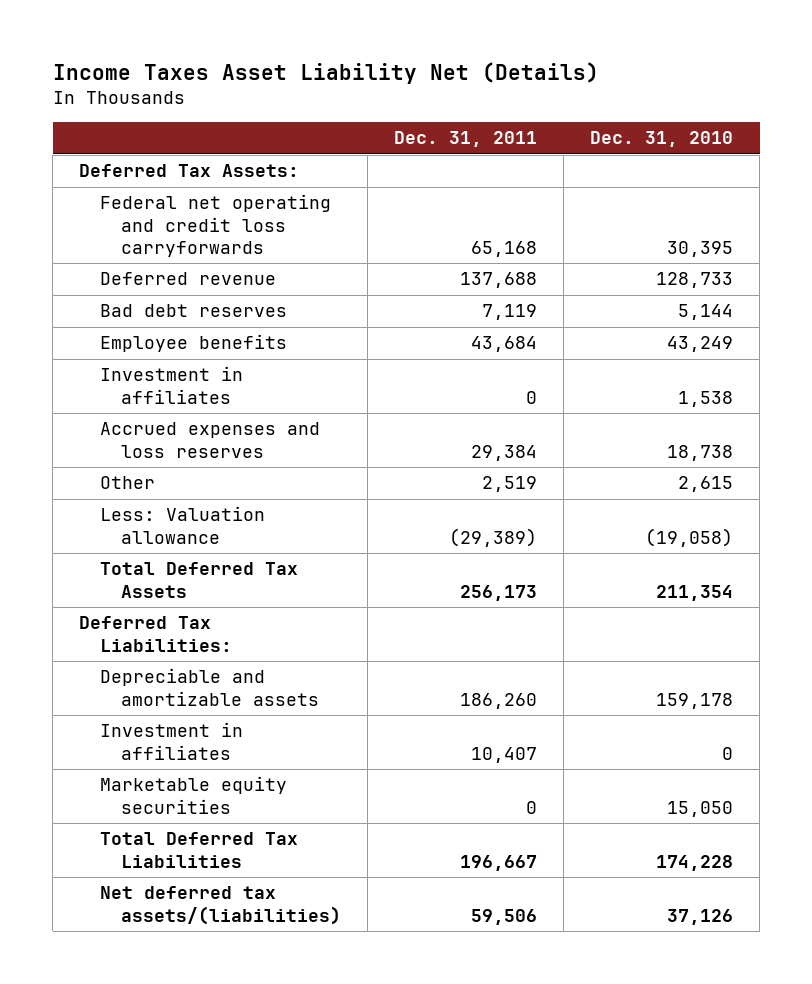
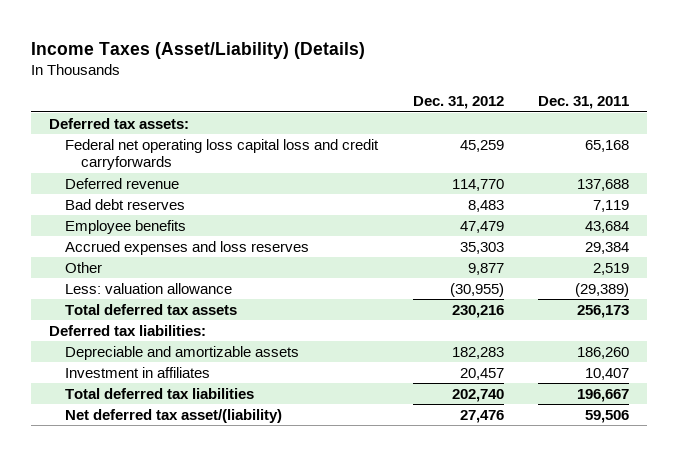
- Income Taxes Asset Liability Net (Details)
+ Income Taxes (Asset/Liability) (Details)
- | Dec. 31, 2011 | Dec. 31, 2010
+ | Dec. 31, 2012 | Dec. 31, 2011
- Deferred Tax Assets:
- Federal net operating and credit loss carryforwards | 65,168 | 30,395
+ Deferred tax assets:
+ Federal net operating loss capital loss and credit carryforwards | 45,259 | 65,168
- Investment in affiliates | 0 | 1,538
- Less: Valuation allowance | (29,389) | (19,058)
- Total Deferred Tax Assets | 256,173 | 211,354
- Deferred Tax Liabilities:
+ Less: valuation allowance | (30,955) | (29,389)
+ Total deferred tax assets | 230,216 | 256,173
+ Deferred tax liabilities:
- Marketable equity securities | 0 | 15,050
- Total Deferred Tax Liabilities | 196,667 | 174,228
- Net deferred tax assets/(liabilities) | 59,506 | 37,126
+ Total deferred tax liabilities | 202,740 | 196,667
+ Net deferred tax asset/(liability) | 27,476 | 59,506

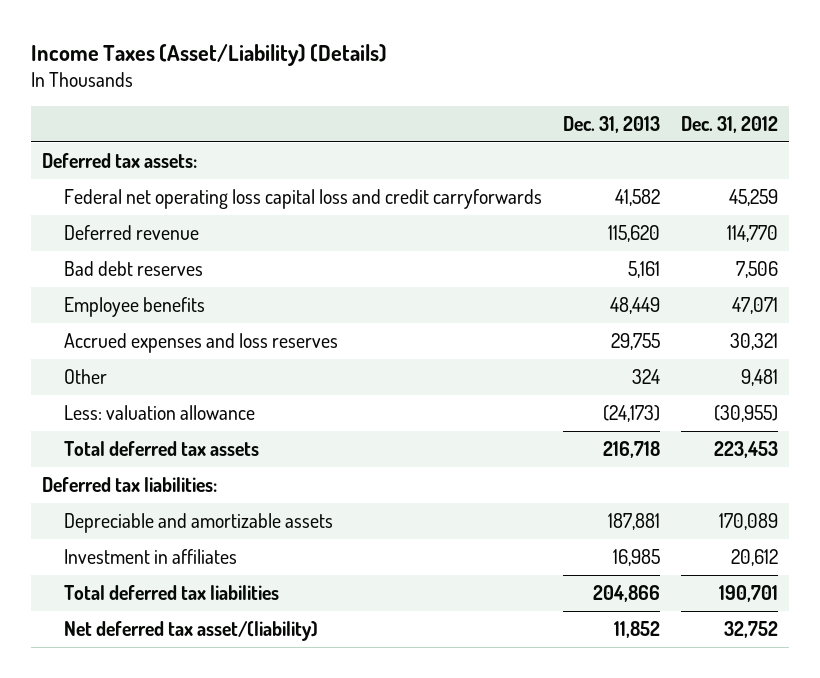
- | Dec. 31, 2012 | Dec. 31, 2011
+ | Dec. 31, 2013 | Dec. 31, 2012
- Bad debt reserves | 8,483 | 7,119
- Employee benefits | 47,479 | 43,684
- Accrued expenses and loss reserves | 35,303 | 29,384
- Other | 9,877 | 2,519
+ Bad debt reserves | 5,161 | 7,506
+ Employee benefits | 48,449 | 47,071
+ Accrued expenses and loss reserves | 29,755 | 30,321
+ Other | 324 | 9,481
- Total deferred tax assets | 230,216 | 256,173
+ Total deferred tax assets | 216,718 | 223,453
- Depreciable and amortizable assets | 182,283 | 186,260
- Investment in affiliates | 20,457 | 10,407
- Total deferred tax liabilities | 202,740 | 196,667
- Net deferred tax asset/(liability) | 27,476 | 59,506
+ Depreciable and amortizable assets | 187,881 | 170,089
+ Investment in affiliates | 16,985 | 20,612
+ Total deferred tax liabilities | 204,866 | 190,701
+ Net deferred tax asset/(liability) | 11,852 | 32,752

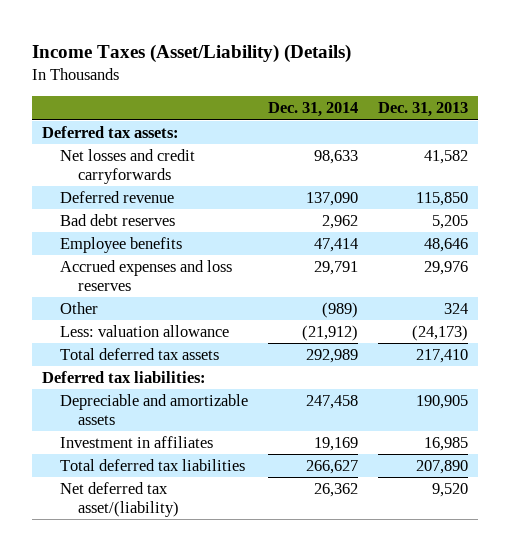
- | Dec. 31, 2013 | Dec. 31, 2012
+ | Dec. 31, 2014 | Dec. 31, 2013
- Federal net operating loss capital loss and credit carryforwards | 41,582 | 45,259
- Deferred revenue | 115,620 | 114,770
- Bad debt reserves | 5,161 | 7,506
- Employee benefits | 48,449 | 47,071
- Accrued expenses and loss reserves | 29,755 | 30,321
+ Net losses and credit carryforwards | 98,633 | 41,582
+ Deferred revenue | 137,090 | 115,850
+ Bad debt reserves | 2,962 | 5,205
+ Employee benefits | 47,414 | 48,646
+ Accrued expenses and loss reserves | 29,791 | 29,976
- Total deferred tax assets | 216,718 | 223,453
+ Total deferred tax assets | 292,989 | 217,410
- Depreciable and amortizable assets | 187,881 | 170,089
+ Depreciable and amortizable assets | 247,458 | 190,905
- Total deferred tax liabilities | 204,866 | 190,701
- Net deferred tax asset/(liability) | 11,852 | 32,752
+ Total deferred tax liabilities | 266,627 | 207,890
+ Net deferred tax asset/(liability) | 26,362 | 9,520

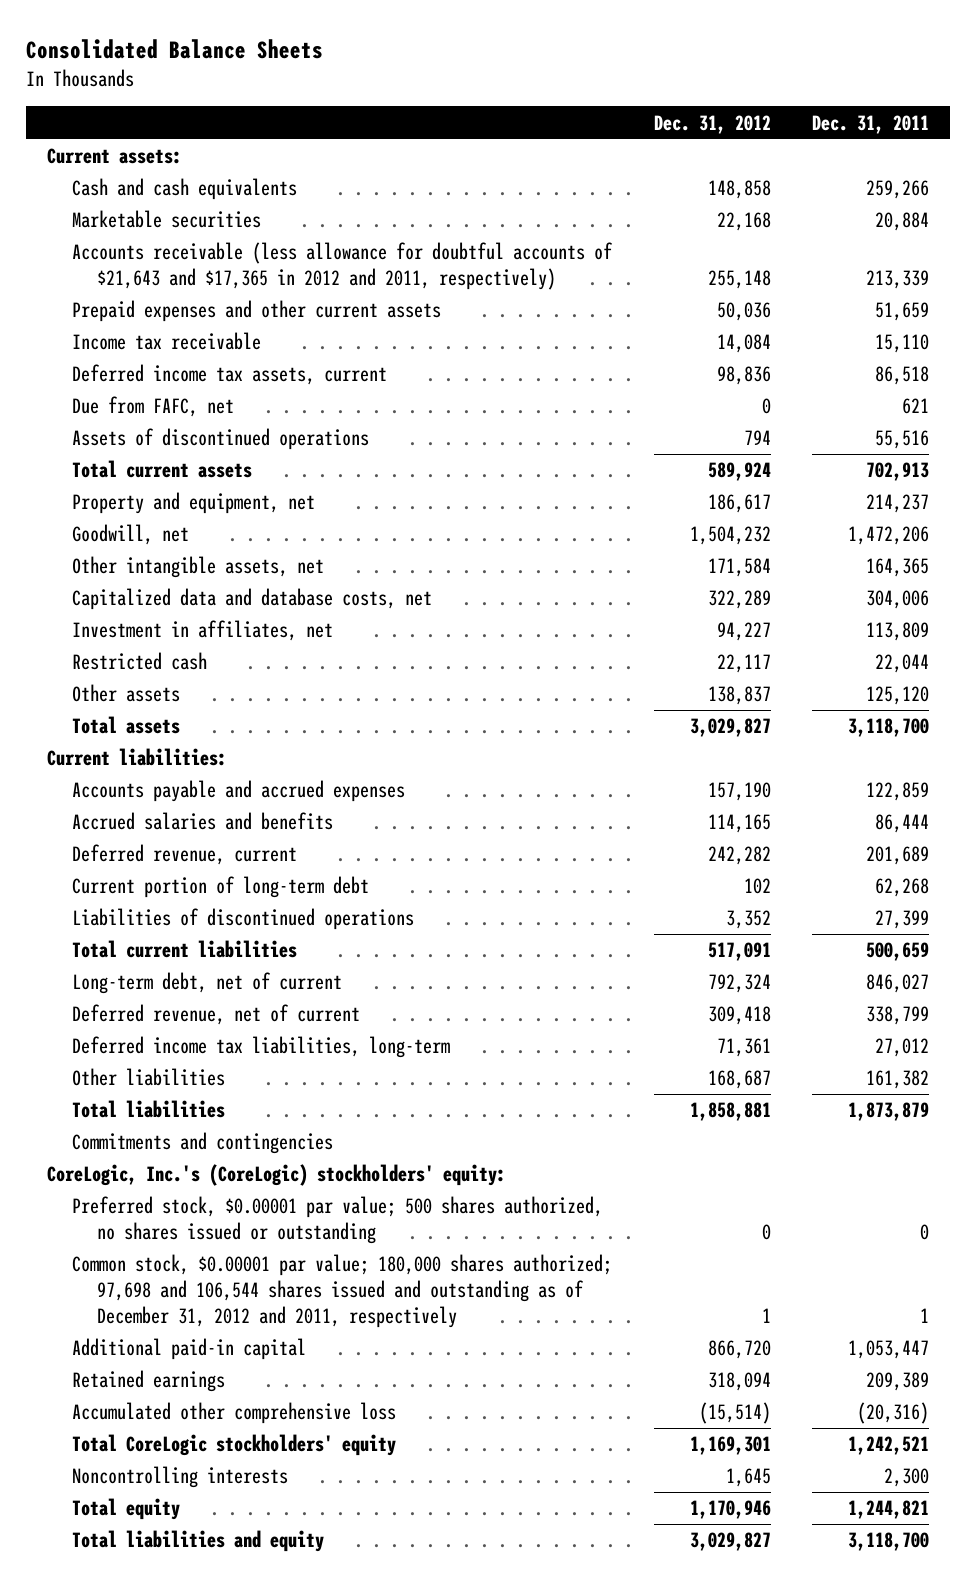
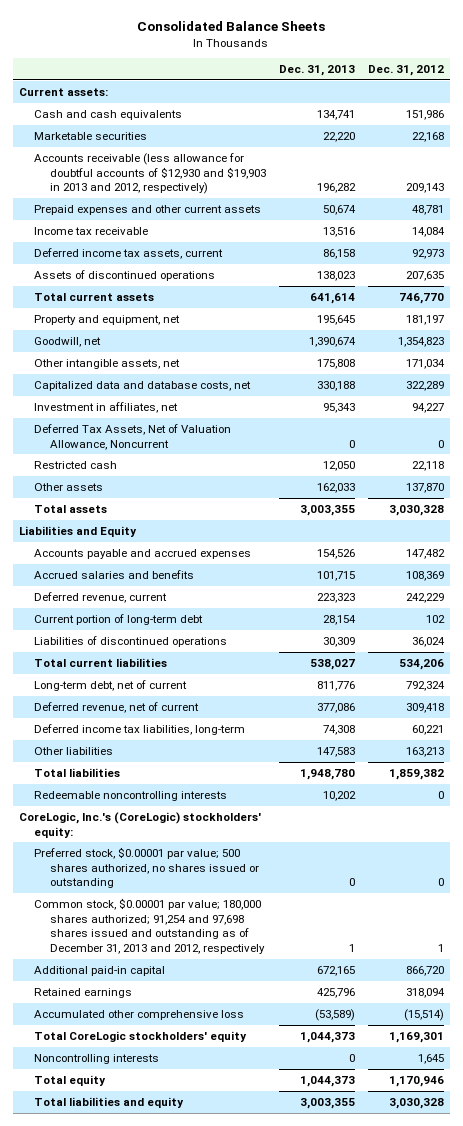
- | Dec. 31, 2012 | Dec. 31, 2011
+ | Dec. 31, 2013 | Dec. 31, 2012
- Cash and cash equivalents | 148,858 | 259,266
+ Cash and cash equivalents | 134,741 | 151,986
- Accounts receivable (less allowance for doubtful accounts of $21,643 and $17,365 in 2012 and 2011, respectively) | 255,148 | 213,339
- Prepaid expenses and other current assets | 50,036 | 51,659
+ Accounts receivable (less allowance for doubtful accounts of $12,930 and $19,903 in 2013 and 2012, respectively) | 196,282 | 209,143
+ Prepaid expenses and other current assets | 50,674 | 48,781
- Deferred income tax assets, current | 98,836 | 86,518
- Due from FAFC, net | 0 | 621
- Assets of discontinued operations | 794 | 55,516
- Total current assets | 589,924 | 702,913
- Property and equipment, net | 186,617 | 214,237
- Goodwill, net | 1,504,232 | 1,472,206
- Other intangible assets, net | 171,584 | 164,365
+ Deferred income tax assets, current | 86,158 | 92,973
+ Assets of discontinued operations | 138,023 | 207,635
+ Total current assets | 641,614 | 746,770
+ Property and equipment, net | 195,645 | 181,197
+ Goodwill, net | 1,390,674 | 1,354,823
+ Other intangible assets, net | 175,808 | 171,034
- Restricted cash | 22,117 | 22,044
- Other assets | 138,837 | 125,120
- Total assets | 3,029,827 | 3,118,700
- Current liabilities:
- Accounts payable and accrued expenses | 157,190 | 122,859
- Accrued salaries and benefits | 114,165 | 86,444
- Deferred revenue, current | 242,282 | 201,689
+ Deferred Tax Assets, Net of Valuation Allowance, Noncurrent | 0 | 0
+ Restricted cash | 12,050 | 22,118
+ Other assets | 162,033 | 137,870
+ Total assets | 3,003,355 | 3,030,328
+ Liabilities and Equity
+ Accounts payable and accrued expenses | 154,526 | 147,482
+ Accrued salaries and benefits | 101,715 | 108,369
+ Deferred revenue, current | 223,323 | 242,229
- Liabilities of discontinued operations | 3,352 | 27,399
- Total current liabilities | 517,091 | 500,659
+ Liabilities of discontinued operations | 30,309 | 36,024
+ Total current liabilities | 538,027 | 534,206
- Deferred income tax liabilities, long-term | 71,361 | 27,012
- Other liabilities | 168,687 | 161,382
- Total liabilities | 1,858,881 | 1,873,879
- Commitments and contingencies
+ Deferred income tax liabilities, long-term | 74,308 | 60,221
+ Other liabilities | 147,583 | 163,213
+ Total liabilities | 1,948,780 | 1,859,382
+ Redeemable noncontrolling interests | 10,202 | 0
- Common stock, $0.00001 par value; 180,000 shares authorized; 97,698 and 106,544 shares issued and outstanding as of December 31, 2012 and 2011, respectively | 1 | 1
+ Common stock, $0.00001 par value; 180,000 shares authorized; 91,254 and 97,698 shares issued and outstanding as of December 31, 2013 and 2012, respectively | 1 | 1
- Total liabilities and equity | 3,029,827 | 3,118,700
+ Total liabilities and equity | 3,003,355 | 3,030,328

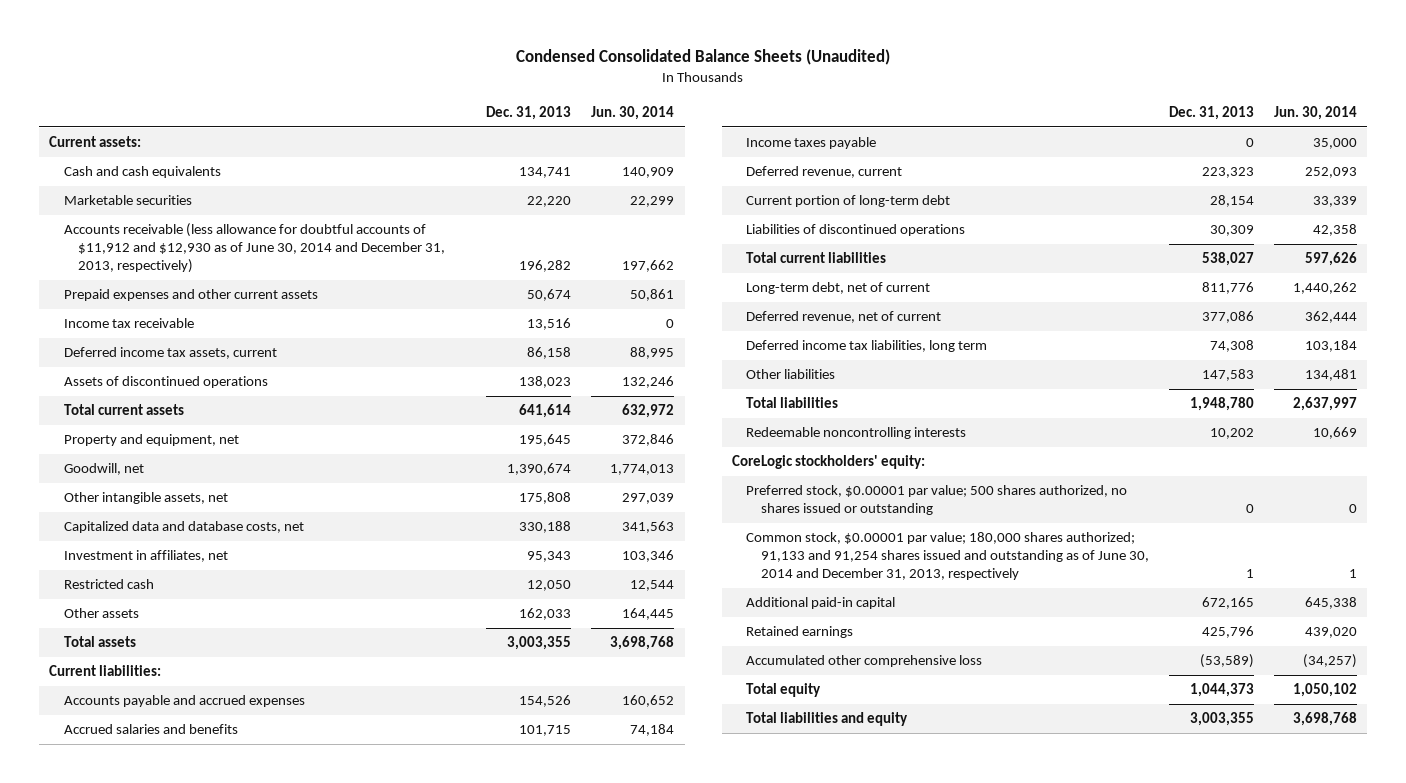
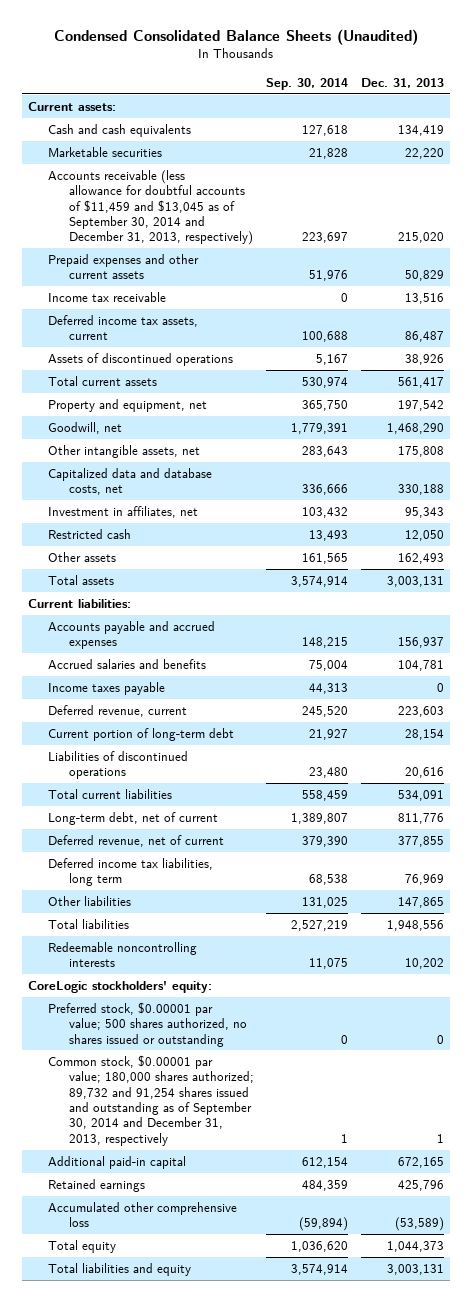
- | Dec. 31, 2013 | Jun. 30, 2014
+ | Sep. 30, 2014 | Dec. 31, 2013
- Cash and cash equivalents | 134,741 | 140,909
+ Cash and cash equivalents | 127,618 | 134,419
- Accounts receivable (less allowance for doubtful accounts of $11,912 and $12,930 as of June 30, 2014 and December 31, 2013, respectively) | 196,282 | 197,662
- Prepaid expenses and other current assets | 50,674 | 50,861
+ Accounts receivable (less allowance for doubtful accounts of $11,459 and $13,045 as of September 30, 2014 and December 31, 2013, respectively) | 223,697 | 215,020
+ Prepaid expenses and other current assets | 51,976 | 50,829
- Deferred income tax assets, current | 86,158 | 88,995
- Assets of discontinued operations | 138,023 | 132,246
- Total current assets | 641,614 | 632,972
- Property and equipment, net | 195,645 | 372,846
- Goodwill, net | 1,390,674 | 1,774,013
+ Deferred income tax assets, current | 100,688 | 86,487
+ Assets of discontinued operations | 5,167 | 38,926
+ Total current assets | 530,974 | 561,417
+ Property and equipment, net | 365,750 | 197,542
+ Goodwill, net | 1,779,391 | 1,468,290
- Other assets | 162,033 | 164,445
- Total assets | 3,003,355 | 3,698,768
+ Other assets | 161,565 | 162,493
+ Total assets | 3,574,914 | 3,003,131
- Accounts payable and accrued expenses | 154,526 | 160,652
- Accrued salaries and benefits | 101,715 | 74,184
+ Accounts payable and accrued expenses | 148,215 | 156,937
+ Accrued salaries and benefits | 75,004 | 104,781
- Deferred revenue, current | 223,323 | 252,093
+ Deferred revenue, current | 245,520 | 223,603
- Liabilities of discontinued operations | 30,309 | 42,358
- Total current liabilities | 538,027 | 597,626
+ Liabilities of discontinued operations | 23,480 | 20,616
+ Total current liabilities | 558,459 | 534,091
- Deferred revenue, net of current | 377,086 | 362,444
- Deferred income tax liabilities, long term | 74,308 | 103,184
- Other liabilities | 147,583 | 134,481
- Total liabilities | 1,948,780 | 2,637,997
+ Deferred revenue, net of current | 379,390 | 377,855
+ Deferred income tax liabilities, long term | 68,538 | 76,969
+ Other liabilities | 131,025 | 147,865
+ Total liabilities | 2,527,219 | 1,948,556
- Common stock, $0.00001 par value; 180,000 shares authorized; 91,133 and 91,254 shares issued and outstanding as of June 30, 2014 and December 31, 2013, respectively | 1 | 1
+ Common stock, $0.00001 par value; 180,000 shares authorized; 89,732 and 91,254 shares issued and outstanding as of September 30, 2014 and December 31, 2013, respectively | 1 | 1
- Total liabilities and equity | 3,003,355 | 3,698,768
+ Total liabilities and equity | 3,574,914 | 3,003,131

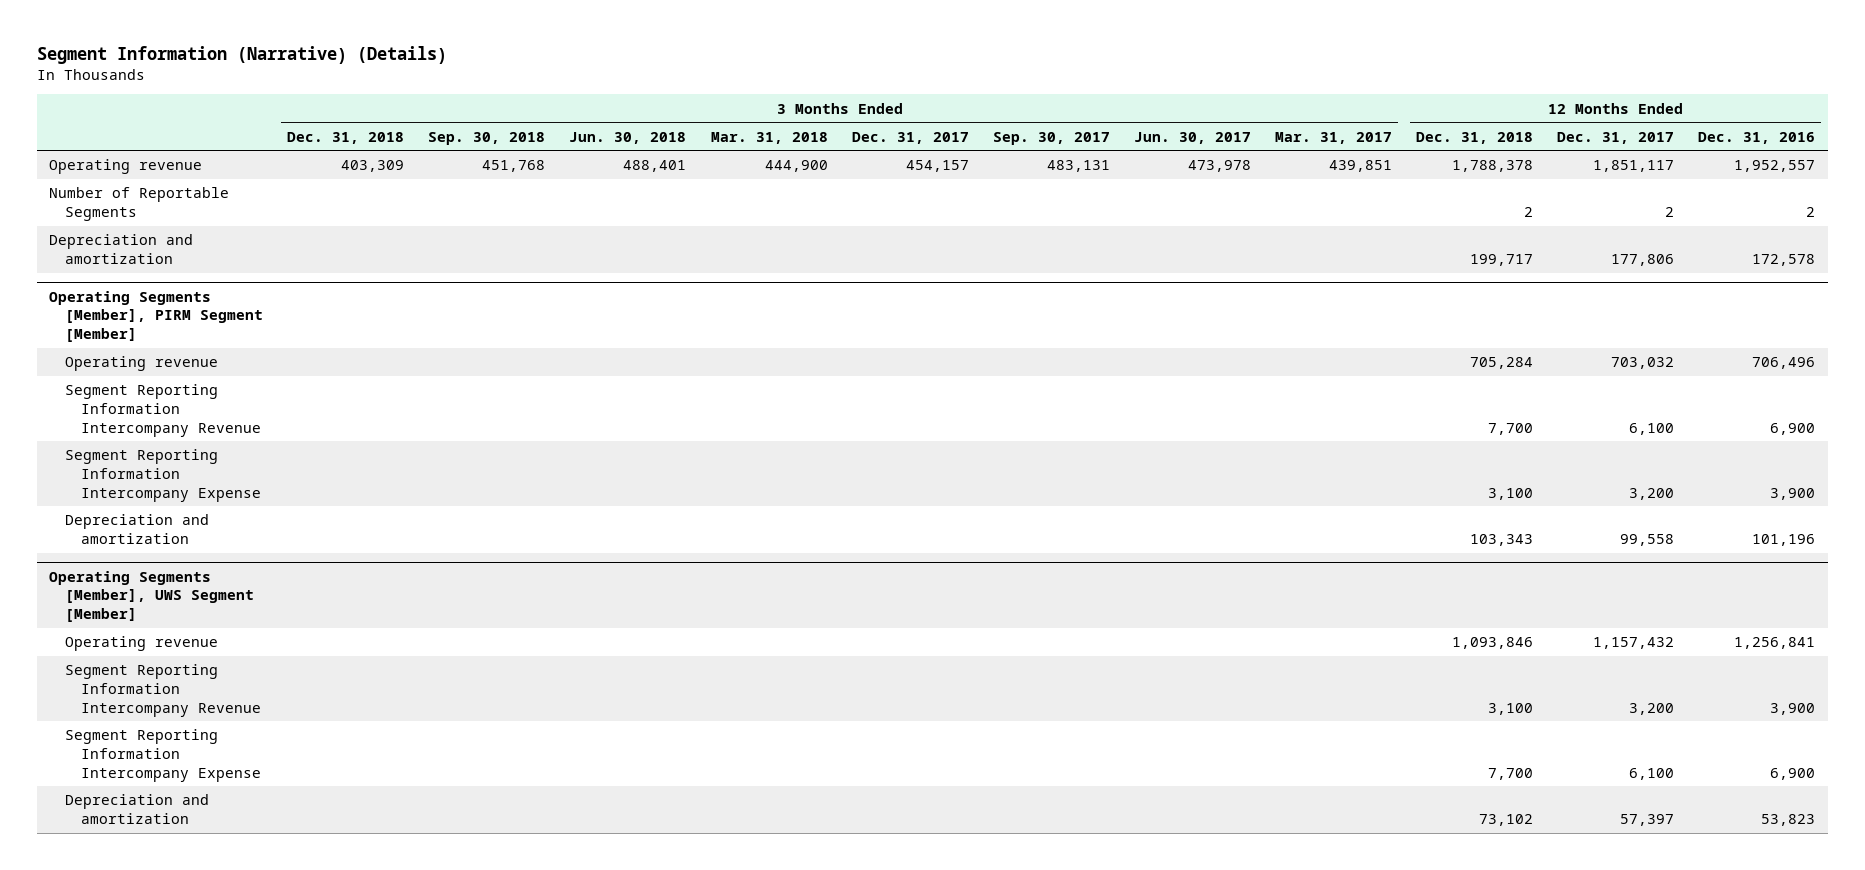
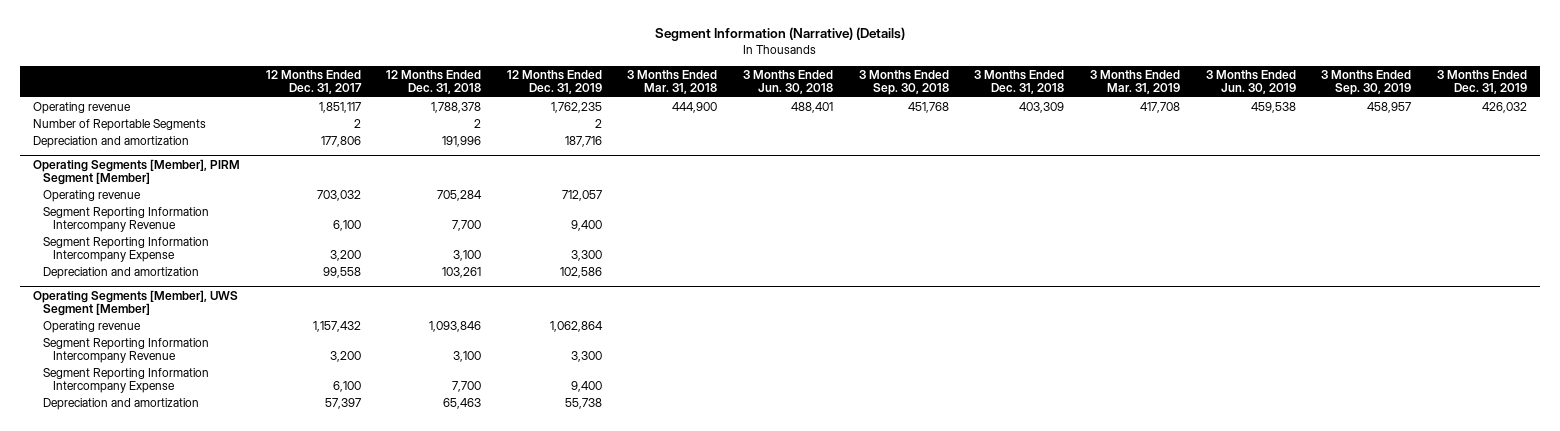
- | 3 Months Ended Dec. 31, 2018 | 3 Months Ended Sep. 30, 2018 | 3 Months Ended Jun. 30, 2018 | 3 Months Ended Mar. 31, 2018 | 3 Months Ended Dec. 31, 2017 | 3 Months Ended Sep. 30, 2017 | 3 Months Ended Jun. 30, 2017 | 3 Months Ended Mar. 31, 2017 | 12 Months Ended Dec. 31, 2018 | 12 Months Ended Dec. 31, 2017 | 12 Months Ended Dec. 31, 2016
+ | 12 Months Ended Dec. 31, 2017 | 12 Months Ended Dec. 31, 2018 | 12 Months Ended Dec. 31, 2019 | 3 Months Ended Mar. 31, 2018 | 3 Months Ended Jun. 30, 2018 | 3 Months Ended Sep. 30, 2018 | 3 Months Ended Dec. 31, 2018 | 3 Months Ended Mar. 31, 2019 | 3 Months Ended Jun. 30, 2019 | 3 Months Ended Sep. 30, 2019 | 3 Months Ended Dec. 31, 2019
- Depreciation and amortization | | | | | | | | | 199,717 | 177,806 | 172,578
+ Depreciation and amortization | 177,806 | 191,996 | 187,716 | | | | | | | |
@ Operating Segments [Member], PIRM Segment [Member]
- Depreciation and amortization | | | | | | | | | 103,343 | 99,558 | 101,196
+ Depreciation and amortization | 99,558 | 103,261 | 102,586 | | | | | | | |
@ Operating Segments [Member], UWS Segment [Member]
- Depreciation and amortization | | | | | | | | | 73,102 | 57,397 | 53,823
+ Depreciation and amortization | 57,397 | 65,463 | 55,738 | | | | | | | |

